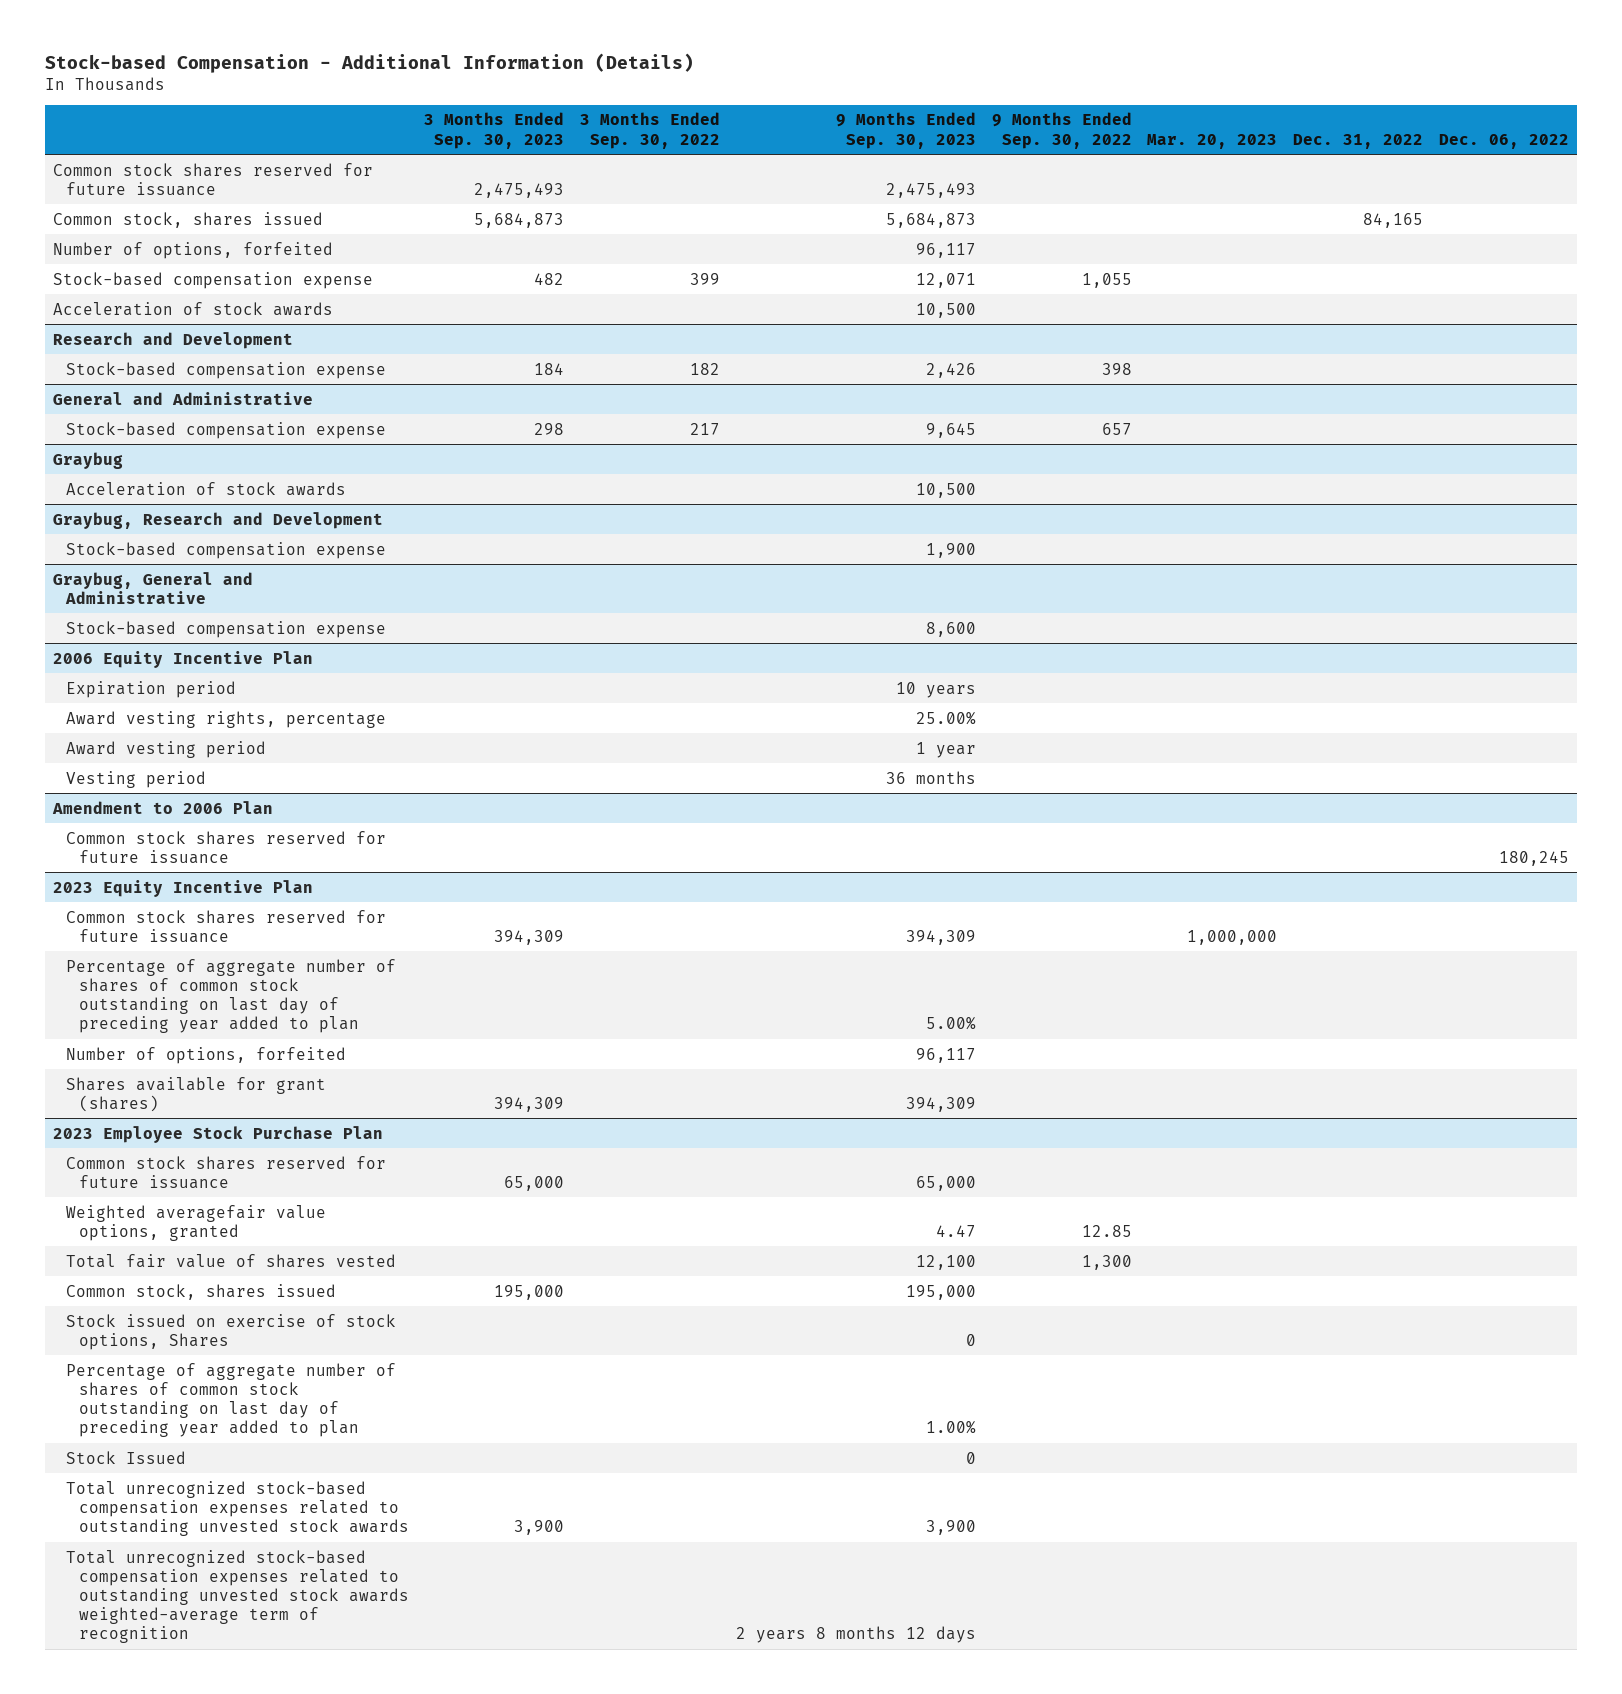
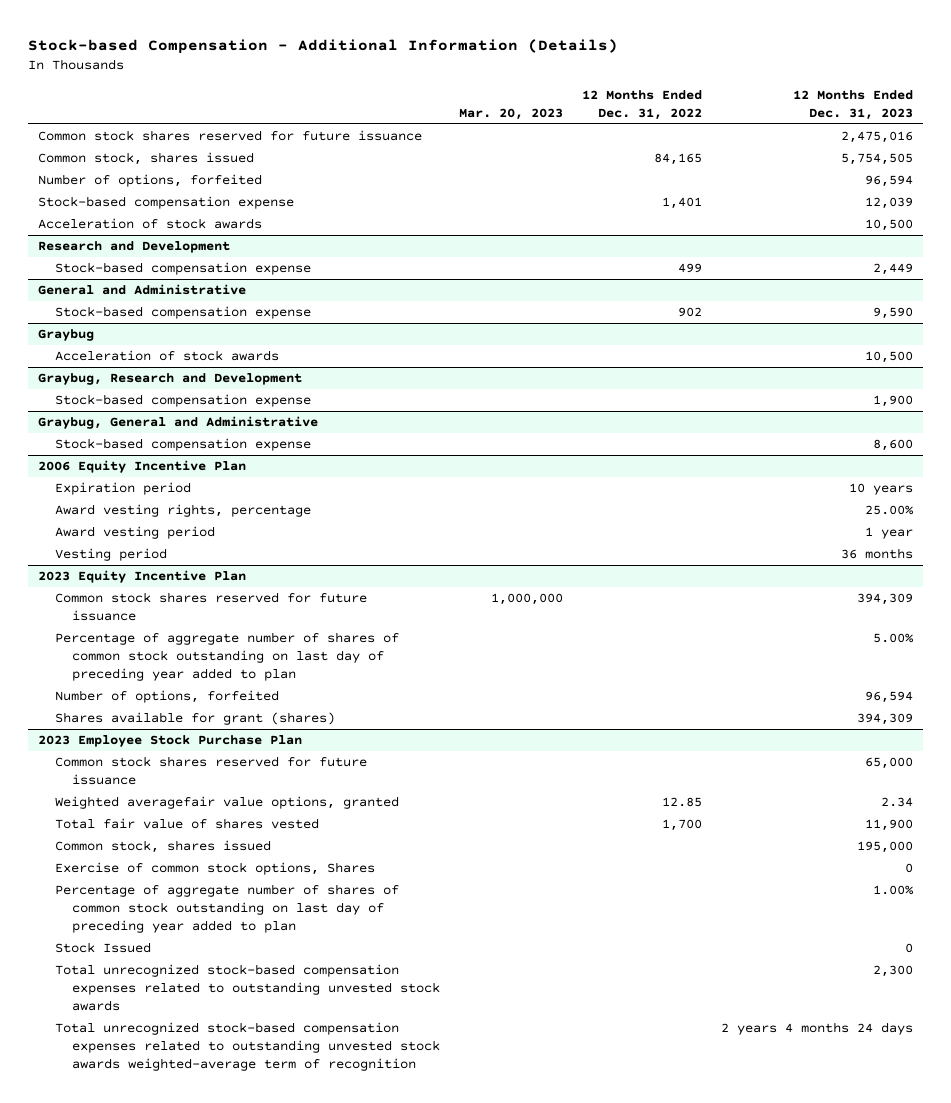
- | 3 Months Ended Sep. 30, 2023 | 3 Months Ended Sep. 30, 2022 | 9 Months Ended Sep. 30, 2023 | 9 Months Ended Sep. 30, 2022 | Mar. 20, 2023 | Dec. 31, 2022 | Dec. 06, 2022
+ | Mar. 20, 2023 | 12 Months Ended Dec. 31, 2022 | 12 Months Ended Dec. 31, 2023
- Amendment to 2006 Plan
- Common stock shares reserved for future issuance | | | | | | | 180,245
@ 2023 Employee Stock Purchase Plan
- Stock issued on exercise of stock options, Shares | | | 0 | | | |
+ Exercise of common stock options, Shares | | | 0

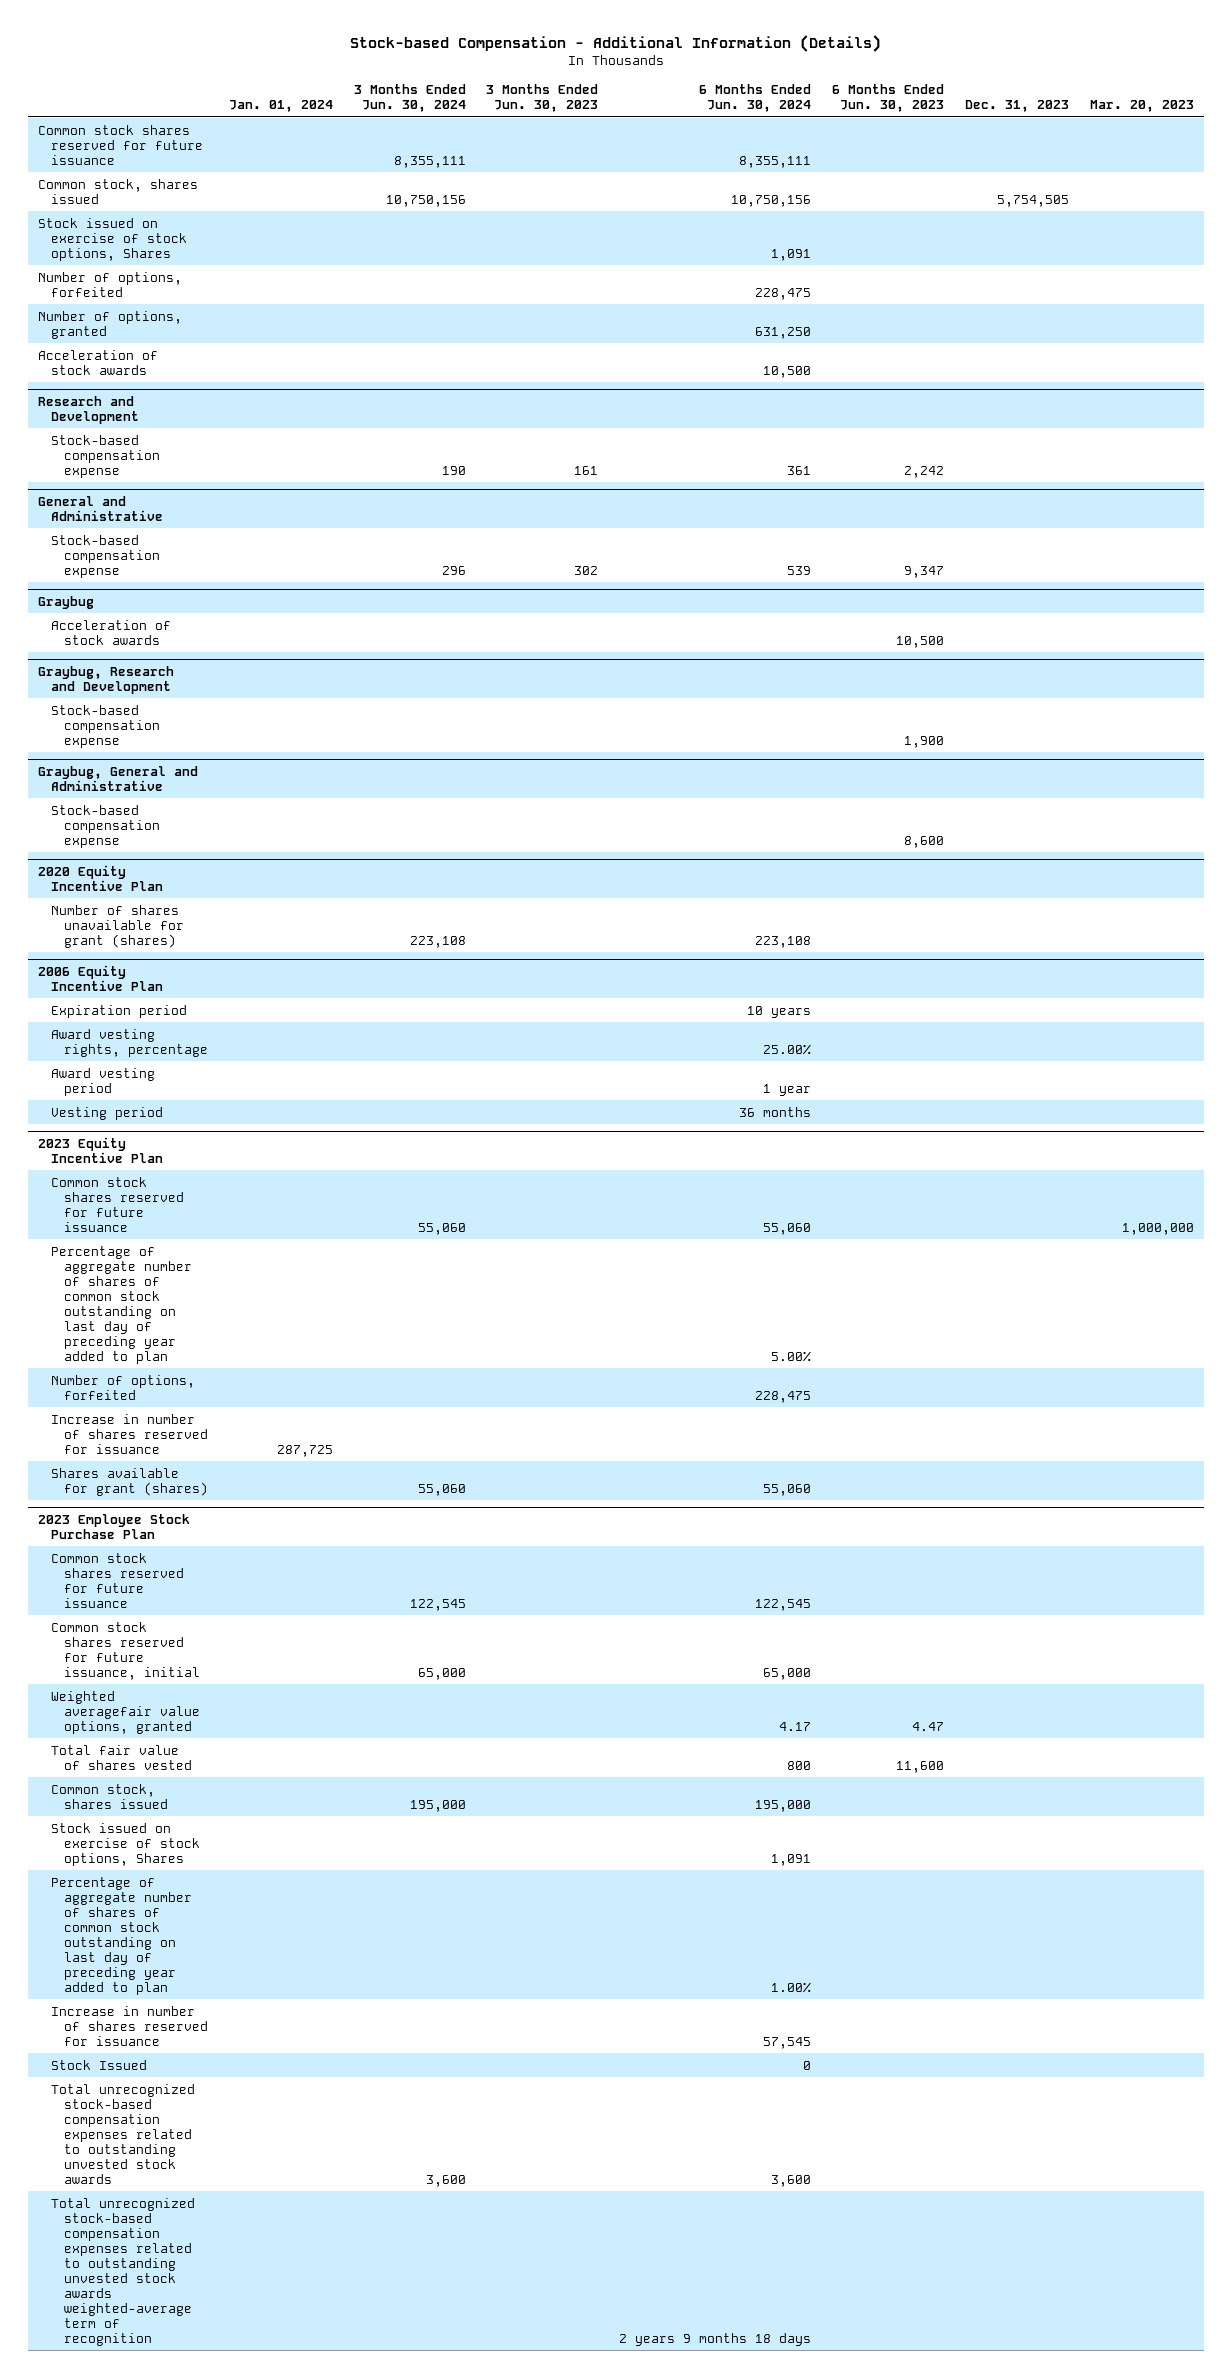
- | Mar. 20, 2023 | 12 Months Ended Dec. 31, 2022 | 12 Months Ended Dec. 31, 2023
+ | Jan. 01, 2024 | 3 Months Ended Jun. 30, 2024 | 3 Months Ended Jun. 30, 2023 | 6 Months Ended Jun. 30, 2024 | 6 Months Ended Jun. 30, 2023 | Dec. 31, 2023 | Mar. 20, 2023
+ Stock issued on exercise of stock options, Shares | | | | 1,091 | | |
- Stock-based compensation expense | | 1,401 | 12,039
+ Number of options, granted | | | | 631,250 | | |
+ 2020 Equity Incentive Plan
+ Number of shares unavailable for grant (shares) | | 223,108 | | 223,108 | | |
@ 2023 Equity Incentive Plan
+ Increase in number of shares reserved for issuance | 287,725 | | | | | |
@ 2023 Employee Stock Purchase Plan
+ Common stock shares reserved for future issuance, initial | | 65,000 | | 65,000 | | |
- Exercise of common stock options, Shares | | | 0
+ Stock issued on exercise of stock options, Shares | | | | 1,091 | | |
+ Increase in number of shares reserved for issuance | | | | 57,545 | | |

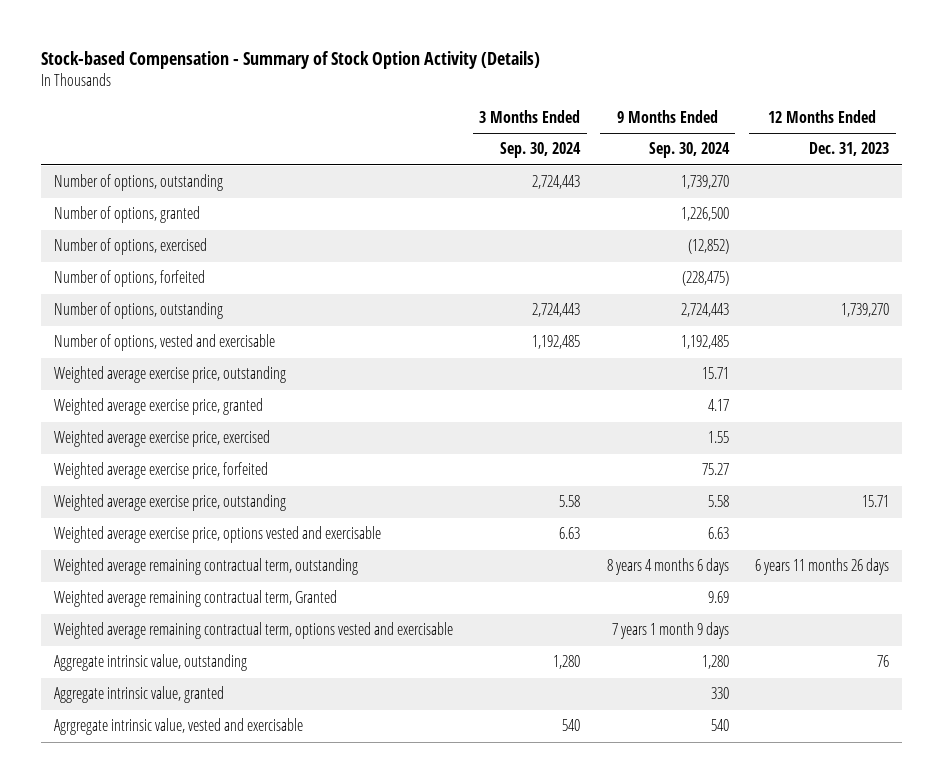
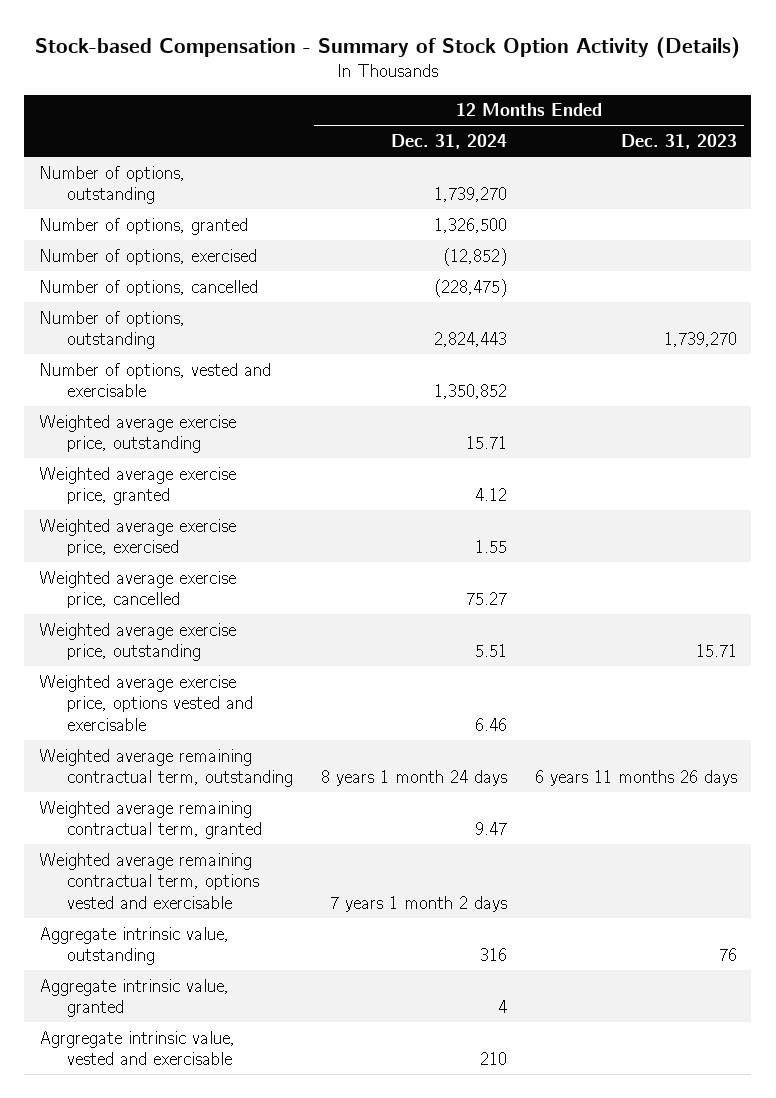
- | 3 Months Ended Sep. 30, 2024 | 9 Months Ended Sep. 30, 2024 | 12 Months Ended Dec. 31, 2023
+ | 12 Months Ended Dec. 31, 2024 | 12 Months Ended Dec. 31, 2023
- Number of options, forfeited | | (228,475) |
+ Number of options, cancelled | (228,475) |
- Weighted average exercise price, forfeited | | 75.27 |
+ Weighted average exercise price, cancelled | 75.27 |
- Weighted average remaining contractual term, Granted | | 9.69 |
+ Weighted average remaining contractual term, granted | 9.47 |

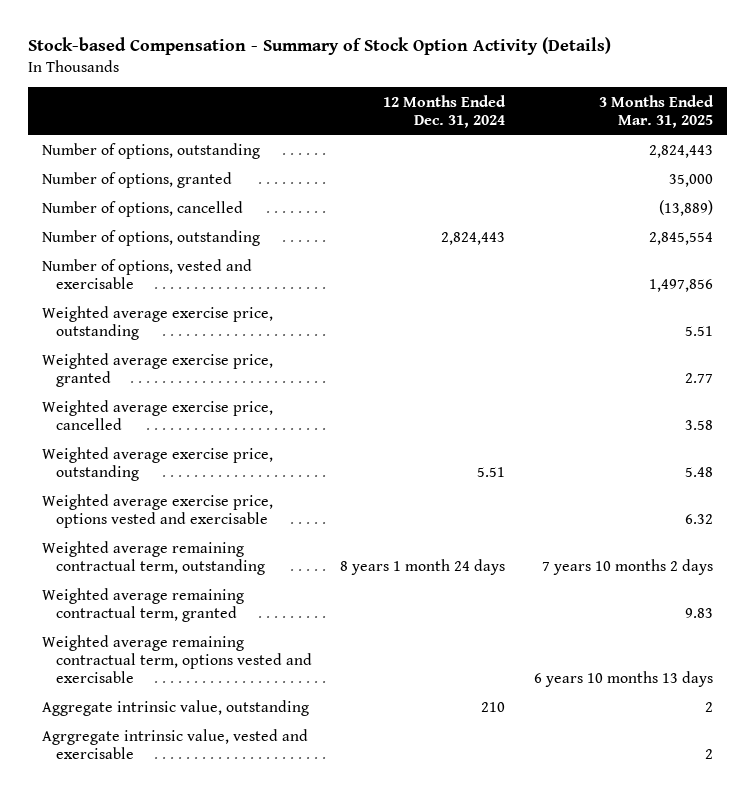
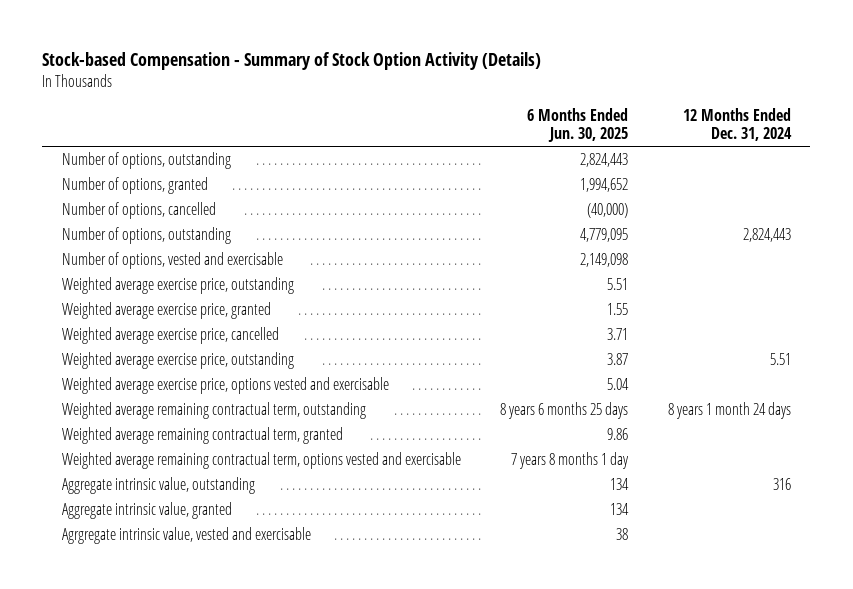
- | 12 Months Ended Dec. 31, 2024 | 3 Months Ended Mar. 31, 2025
+ | 6 Months Ended Jun. 30, 2025 | 12 Months Ended Dec. 31, 2024
- Aggregate intrinsic value, outstanding | 210 | 2
+ Aggregate intrinsic value, outstanding | 134 | 316
+ Aggregate intrinsic value, granted | 134 |

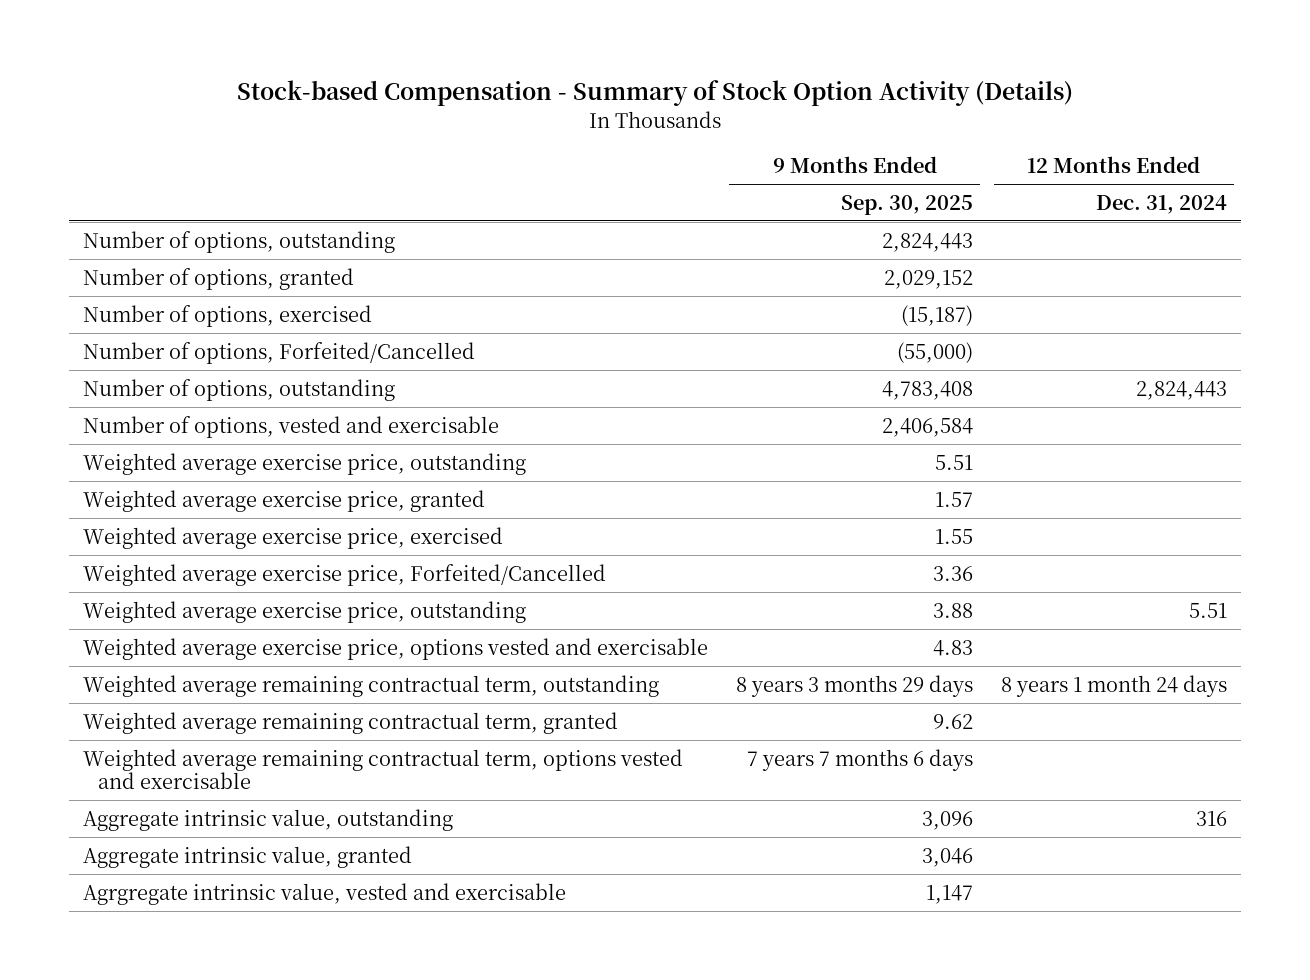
- | 6 Months Ended Jun. 30, 2025 | 12 Months Ended Dec. 31, 2024
+ | 9 Months Ended Sep. 30, 2025 | 12 Months Ended Dec. 31, 2024
- Number of options, cancelled | (40,000) |
+ Number of options, exercised | (15,187) |
+ Number of options, Forfeited/Cancelled | (55,000) |
- Weighted average exercise price, cancelled | 3.71 |
+ Weighted average exercise price, exercised | 1.55 |
+ Weighted average exercise price, Forfeited/Cancelled | 3.36 |

